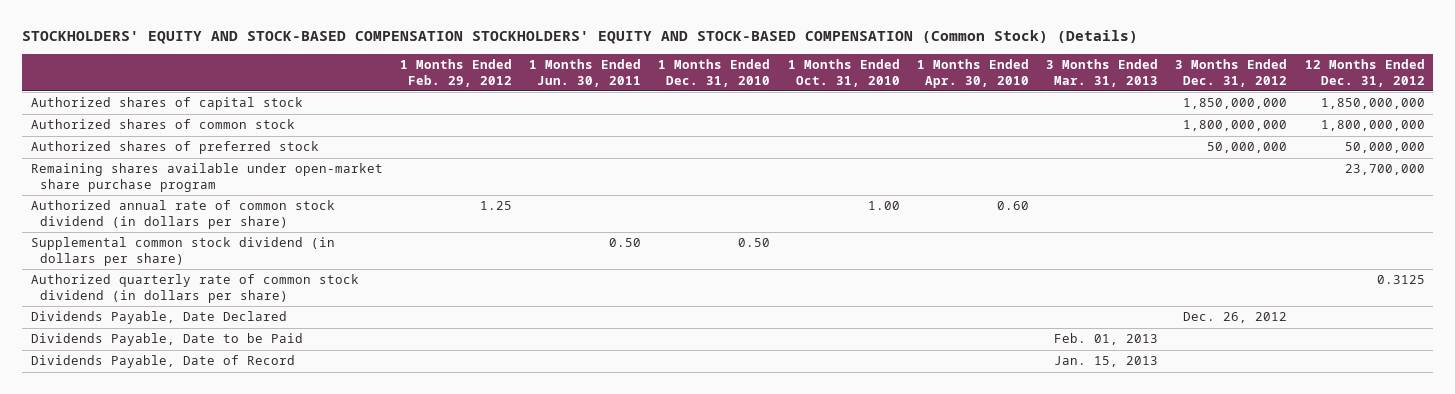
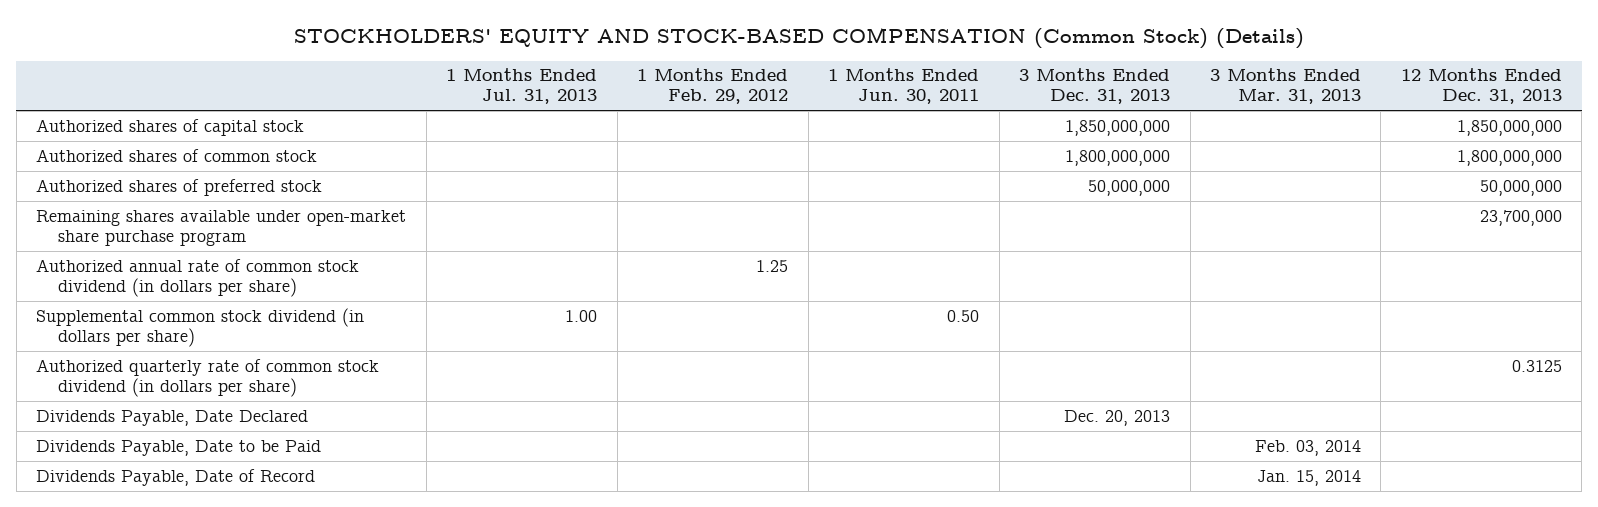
- STOCKHOLDERS' EQUITY AND STOCK-BASED COMPENSATION STOCKHOLDERS' EQUITY AND STOCK-BASED COMPENSATION (Common Stock) (Details)
+ STOCKHOLDERS' EQUITY AND STOCK-BASED COMPENSATION (Common Stock) (Details)
- | 1 Months Ended Feb. 29, 2012 | 1 Months Ended Jun. 30, 2011 | 1 Months Ended Dec. 31, 2010 | 1 Months Ended Oct. 31, 2010 | 1 Months Ended Apr. 30, 2010 | 3 Months Ended Mar. 31, 2013 | 3 Months Ended Dec. 31, 2012 | 12 Months Ended Dec. 31, 2012
+ | 1 Months Ended Jul. 31, 2013 | 1 Months Ended Feb. 29, 2012 | 1 Months Ended Jun. 30, 2011 | 3 Months Ended Dec. 31, 2013 | 3 Months Ended Mar. 31, 2013 | 12 Months Ended Dec. 31, 2013
- Dividends Payable, Date to be Paid | | | | | | Feb. 01, 2013 | |
- Dividends Payable, Date of Record | | | | | | Jan. 15, 2013 | |
+ Dividends Payable, Date to be Paid | | | | | Feb. 03, 2014 |
+ Dividends Payable, Date of Record | | | | | Jan. 15, 2014 |

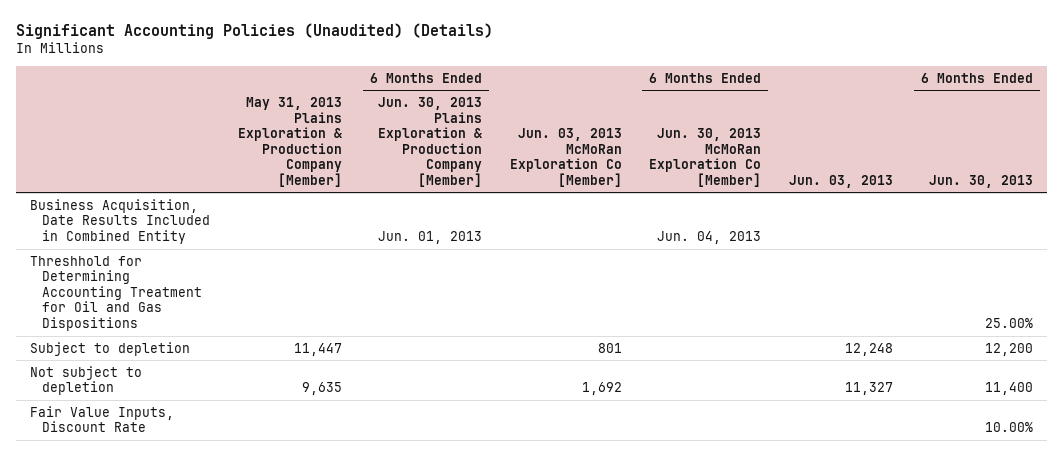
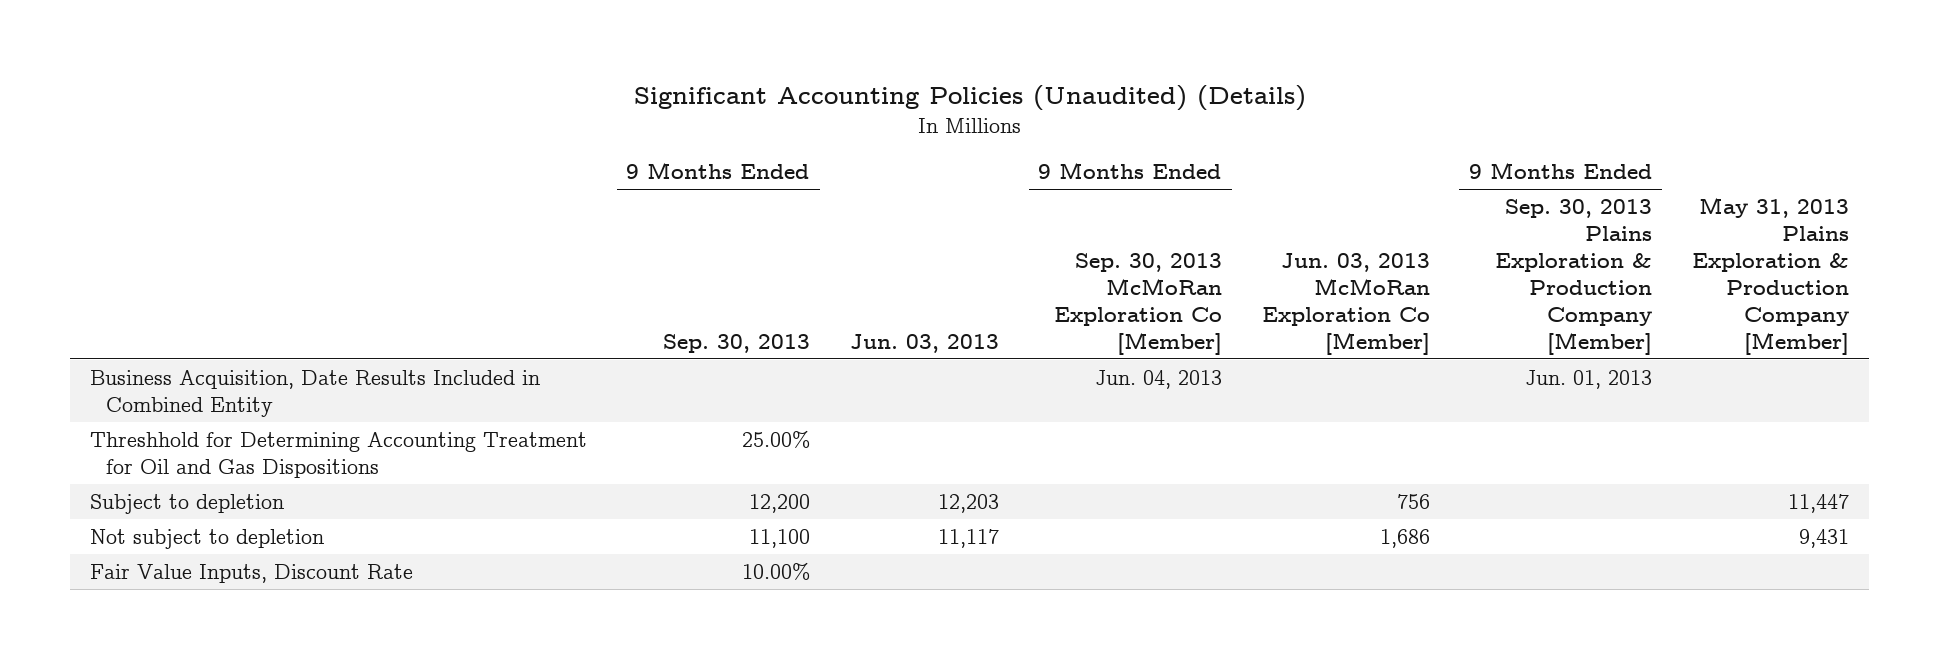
- | May 31, 2013 Plains Exploration & Production Company [Member] | 6 Months Ended Jun. 30, 2013 Plains Exploration & Production Company [Member] | Jun. 03, 2013 McMoRan Exploration Co [Member] | 6 Months Ended Jun. 30, 2013 McMoRan Exploration Co [Member] | Jun. 03, 2013 | 6 Months Ended Jun. 30, 2013
+ | 9 Months Ended Sep. 30, 2013 | Jun. 03, 2013 | 9 Months Ended Sep. 30, 2013 McMoRan Exploration Co [Member] | Jun. 03, 2013 McMoRan Exploration Co [Member] | 9 Months Ended Sep. 30, 2013 Plains Exploration & Production Company [Member] | May 31, 2013 Plains Exploration & Production Company [Member]
- Subject to depletion | 11,447 | | 801 | | 12,248 | 12,200
- Not subject to depletion | 9,635 | | 1,692 | | 11,327 | 11,400
+ Subject to depletion | 12,200 | 12,203 | | 756 | | 11,447
+ Not subject to depletion | 11,100 | 11,117 | | 1,686 | | 9,431

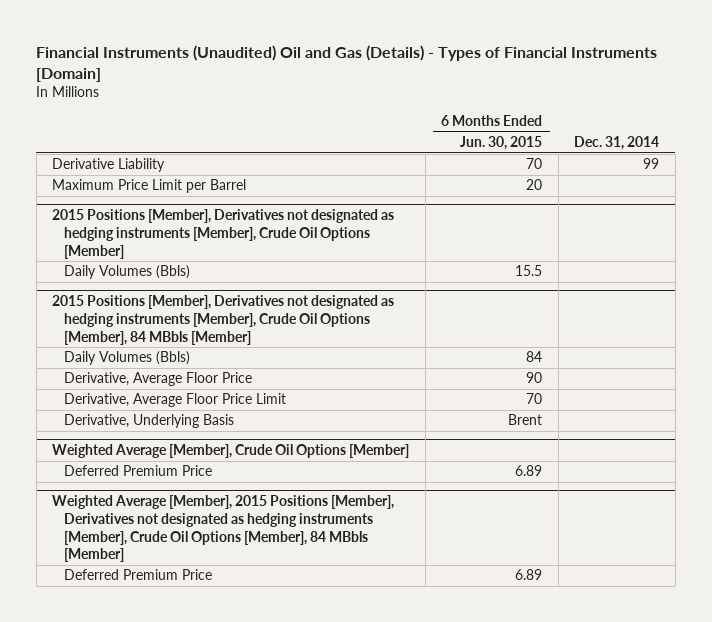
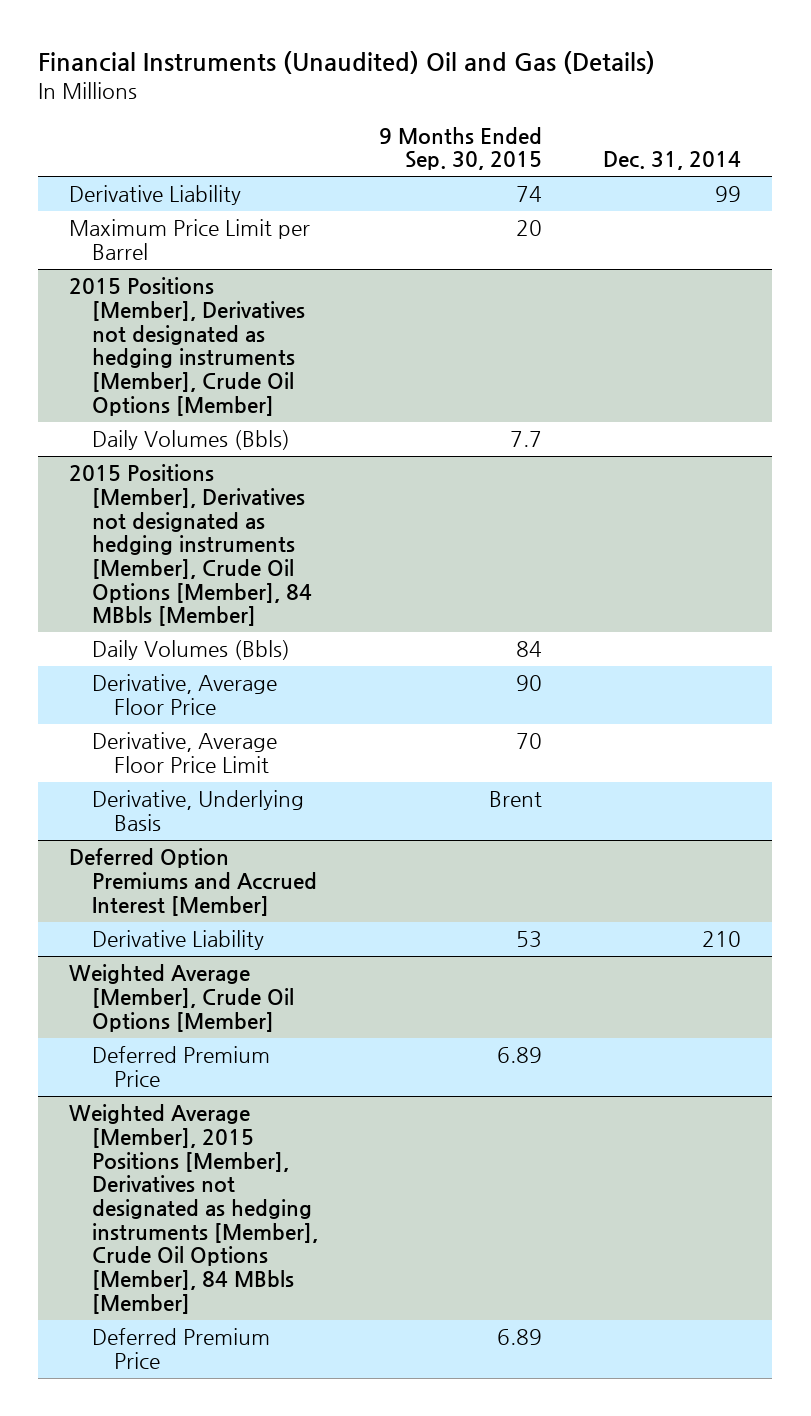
- Financial Instruments (Unaudited) Oil and Gas (Details) - Types of Financial Instruments [Domain]
+ Financial Instruments (Unaudited) Oil and Gas (Details)
- | 6 Months Ended Jun. 30, 2015 | Dec. 31, 2014
+ | 9 Months Ended Sep. 30, 2015 | Dec. 31, 2014
+ Deferred Option Premiums and Accrued Interest [Member]
+ Derivative Liability | 53 | 210

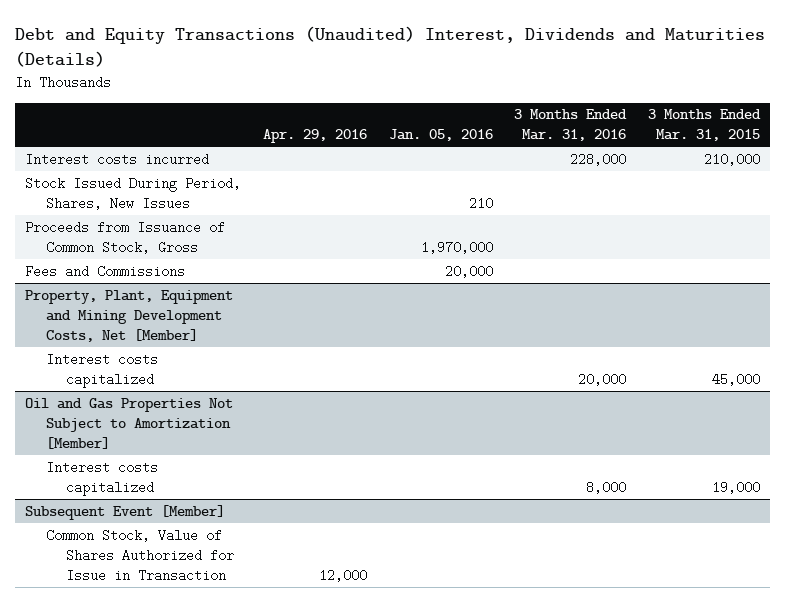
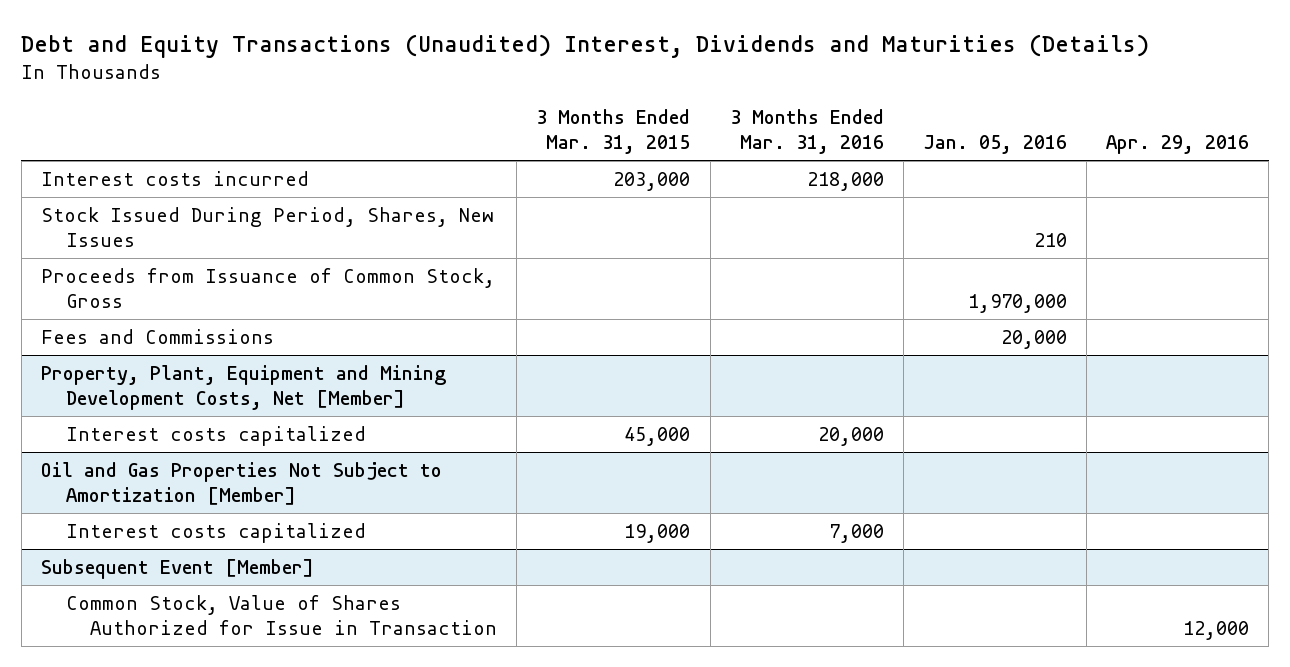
- | Apr. 29, 2016 | Jan. 05, 2016 | 3 Months Ended Mar. 31, 2016 | 3 Months Ended Mar. 31, 2015
+ | 3 Months Ended Mar. 31, 2015 | 3 Months Ended Mar. 31, 2016 | Jan. 05, 2016 | Apr. 29, 2016
- Interest costs incurred | | | 228,000 | 210,000
+ Interest costs incurred | 203,000 | 218,000 | |
@ Oil and Gas Properties Not Subject to Amortization [Member]
- Interest costs capitalized | | | 8,000 | 19,000
+ Interest costs capitalized | 19,000 | 7,000 | |

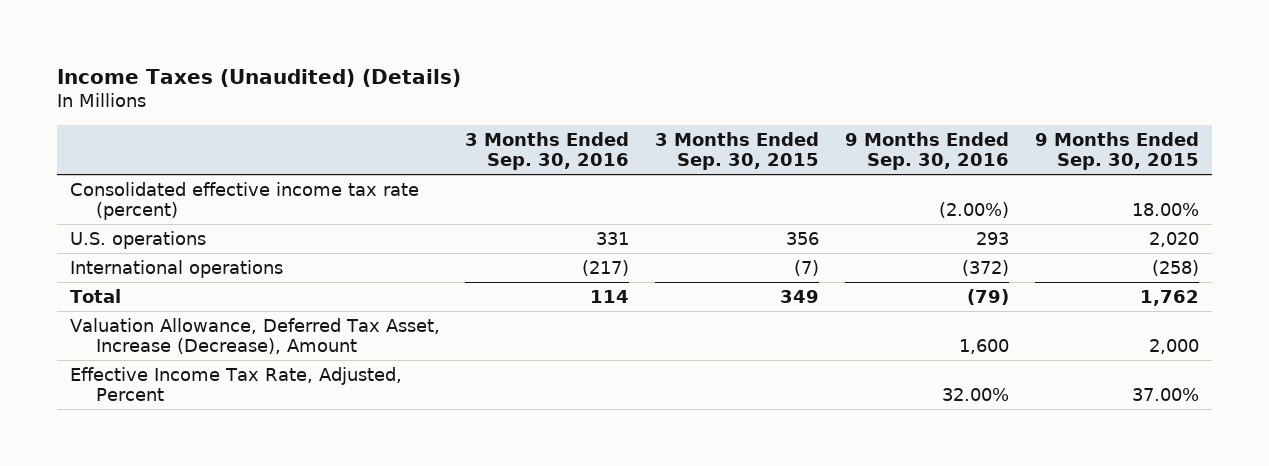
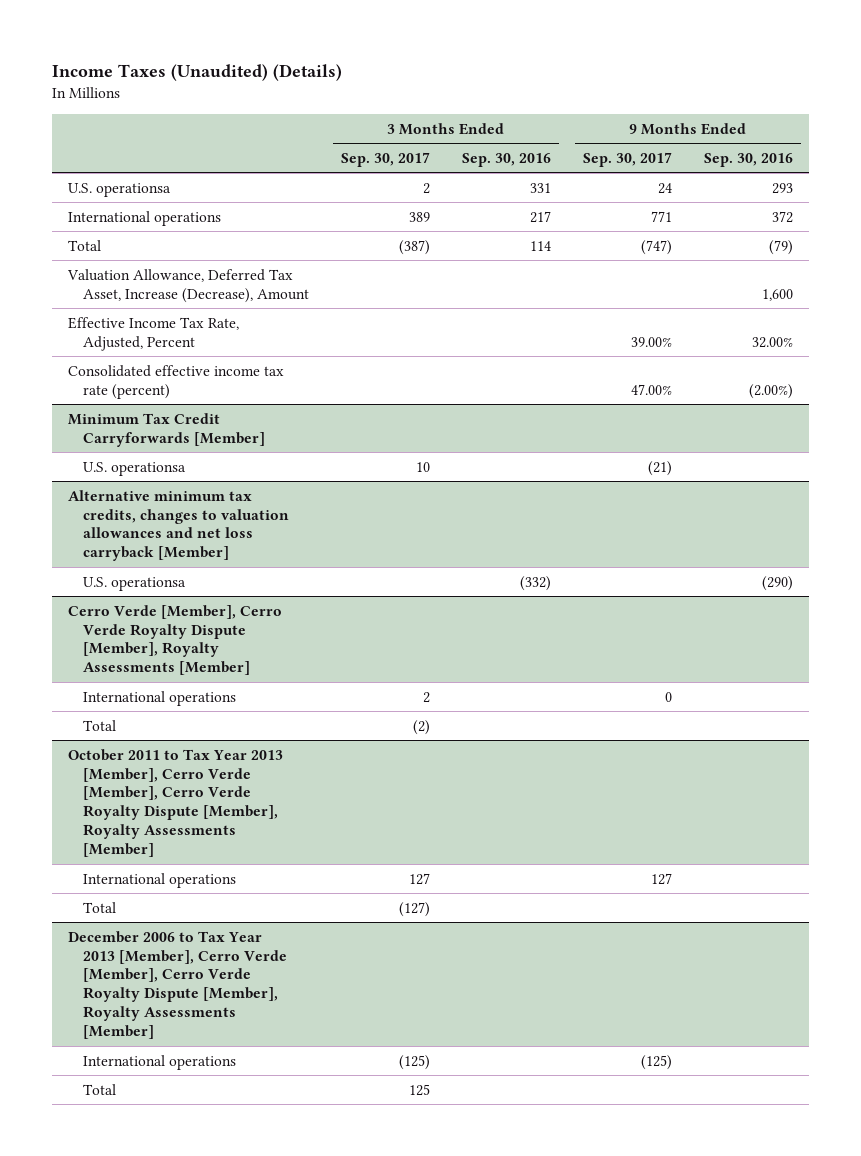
- | 3 Months Ended Sep. 30, 2016 | 3 Months Ended Sep. 30, 2015 | 9 Months Ended Sep. 30, 2016 | 9 Months Ended Sep. 30, 2015
+ | 3 Months Ended Sep. 30, 2017 | 3 Months Ended Sep. 30, 2016 | 9 Months Ended Sep. 30, 2017 | 9 Months Ended Sep. 30, 2016
- U.S. operations | 331 | 356 | 293 | 2,020
- International operations | (217) | (7) | (372) | (258)
+ U.S. operationsa | 2 | 331 | 24 | 293
+ International operations | 389 | 217 | 771 | 372
moved down: Consolidated effective income tax rate (percent) | | | 47.00% | (2.00%)
+ Minimum Tax Credit Carryforwards [Member]
+ U.S. operationsa | 10 | | (21) |
+ Alternative minimum tax credits, changes to valuation allowances and net loss carryback [Member]
+ U.S. operationsa | | (332) | | (290)
+ Cerro Verde [Member], Cerro Verde Royalty Dispute [Member], Royalty Assessments [Member]
+ International operations | 2 | | 0 |
+ Total | (2) | | |
+ October 2011 to Tax Year 2013 [Member], Cerro Verde [Member], Cerro Verde Royalty Dispute [Member], Royalty Assessments [Member]
+ International operations | 127 | | 127 |
+ Total | (127) | | |
+ December 2006 to Tax Year 2013 [Member], Cerro Verde [Member], Cerro Verde Royalty Dispute [Member], Royalty Assessments [Member]
+ International operations | (125) | | (125) |
+ Total | 125 | | |

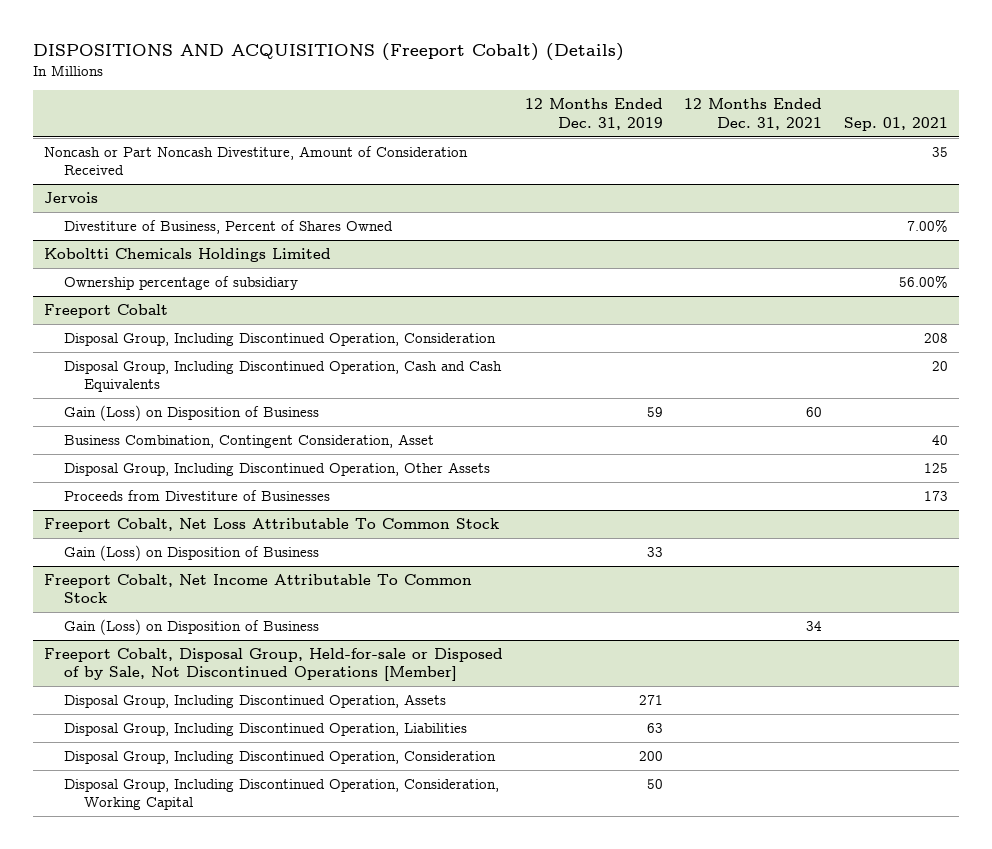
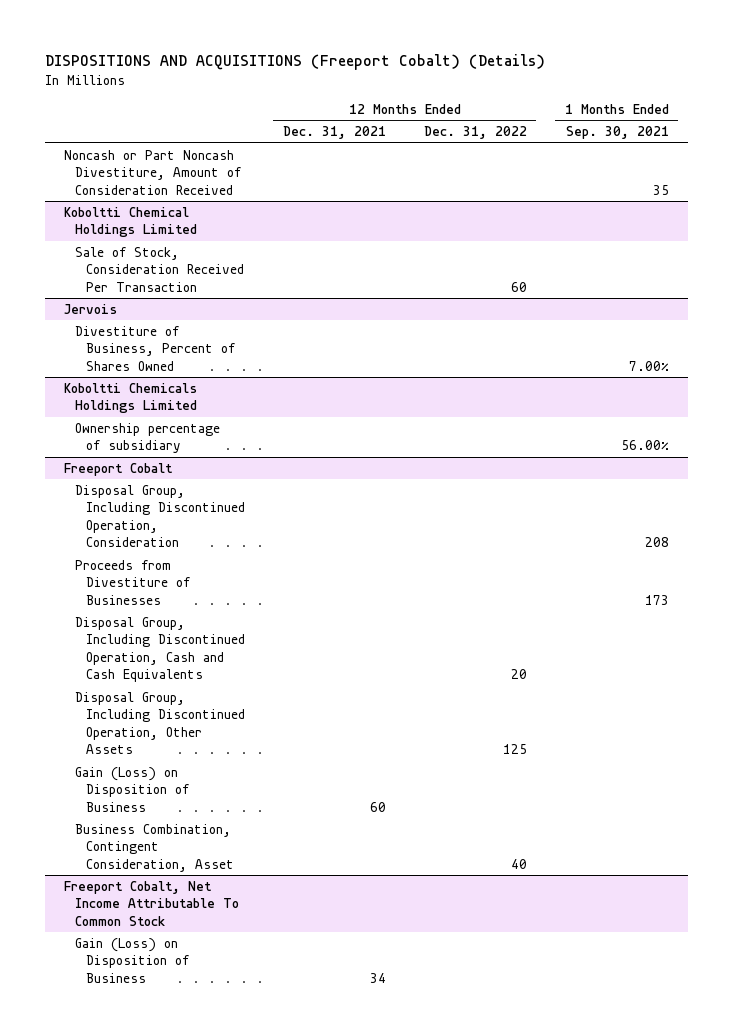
- | 12 Months Ended Dec. 31, 2019 | 12 Months Ended Dec. 31, 2021 | Sep. 01, 2021
+ | 12 Months Ended Dec. 31, 2021 | 12 Months Ended Dec. 31, 2022 | 1 Months Ended Sep. 30, 2021
+ Koboltti Chemical Holdings Limited
+ Sale of Stock, Consideration Received Per Transaction | | 60 |
@ Freeport Cobalt
moved up: Proceeds from Divestiture of Businesses | | | 173
moved up: Disposal Group, Including Discontinued Operation, Other Assets | | 125 |
- Freeport Cobalt, Net Loss Attributable To Common Stock
- Gain (Loss) on Disposition of Business | 33 | |
- Freeport Cobalt, Disposal Group, Held-for-sale or Disposed of by Sale, Not Discontinued Operations [Member]
- Disposal Group, Including Discontinued Operation, Assets | 271 | |
- Disposal Group, Including Discontinued Operation, Liabilities | 63 | |
- Disposal Group, Including Discontinued Operation, Consideration | 200 | |
- Disposal Group, Including Discontinued Operation, Consideration, Working Capital | 50 | |

